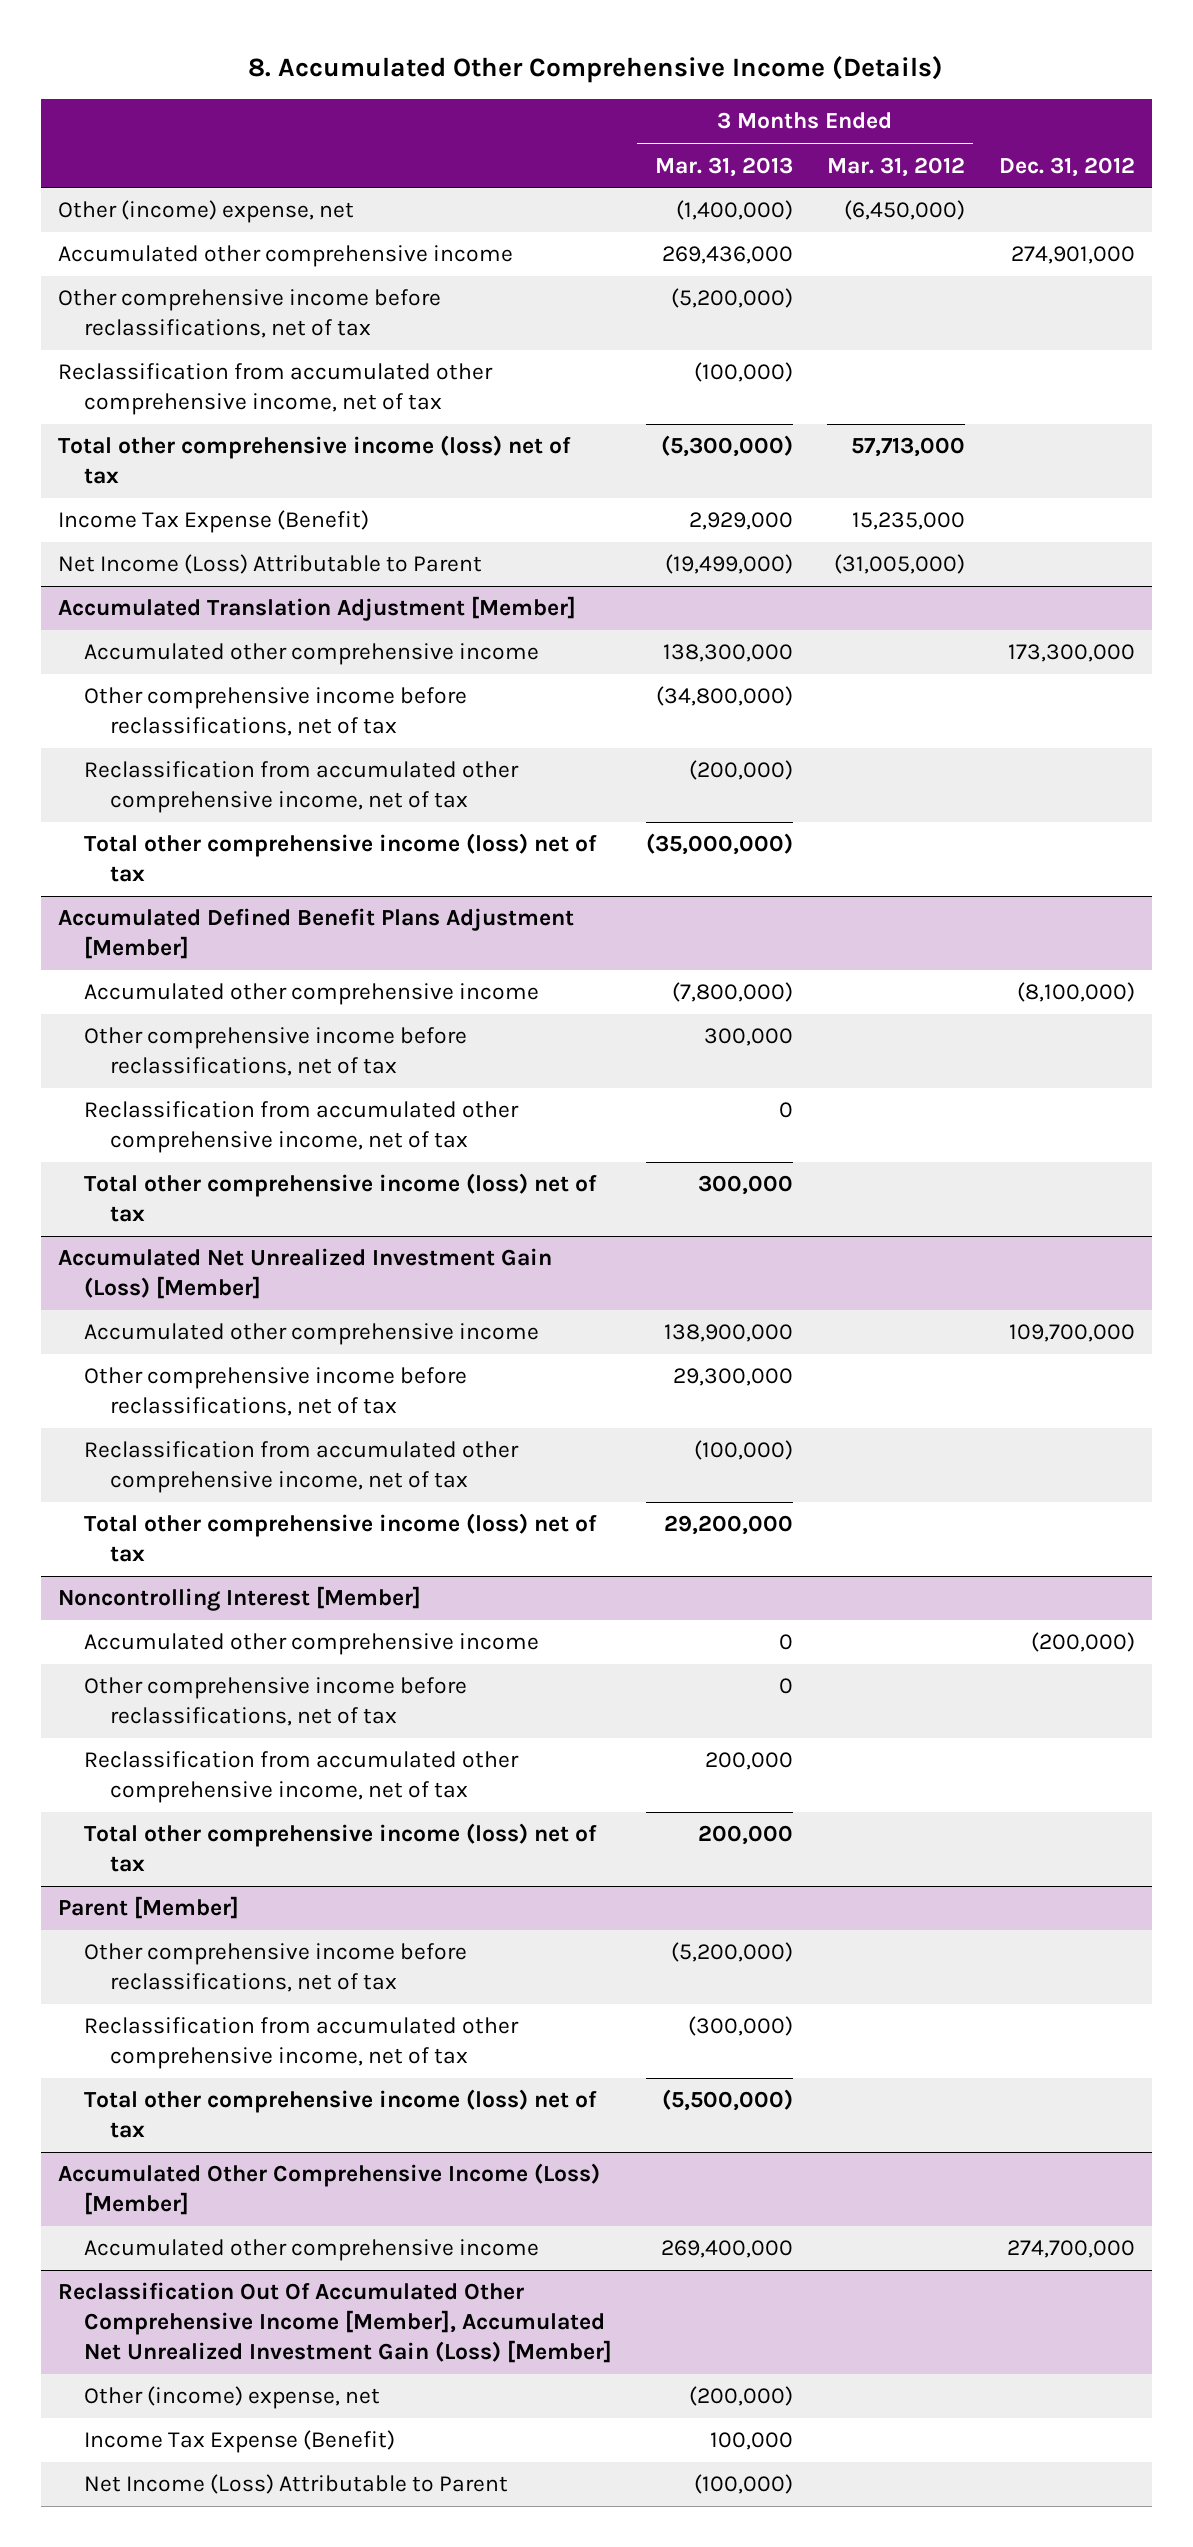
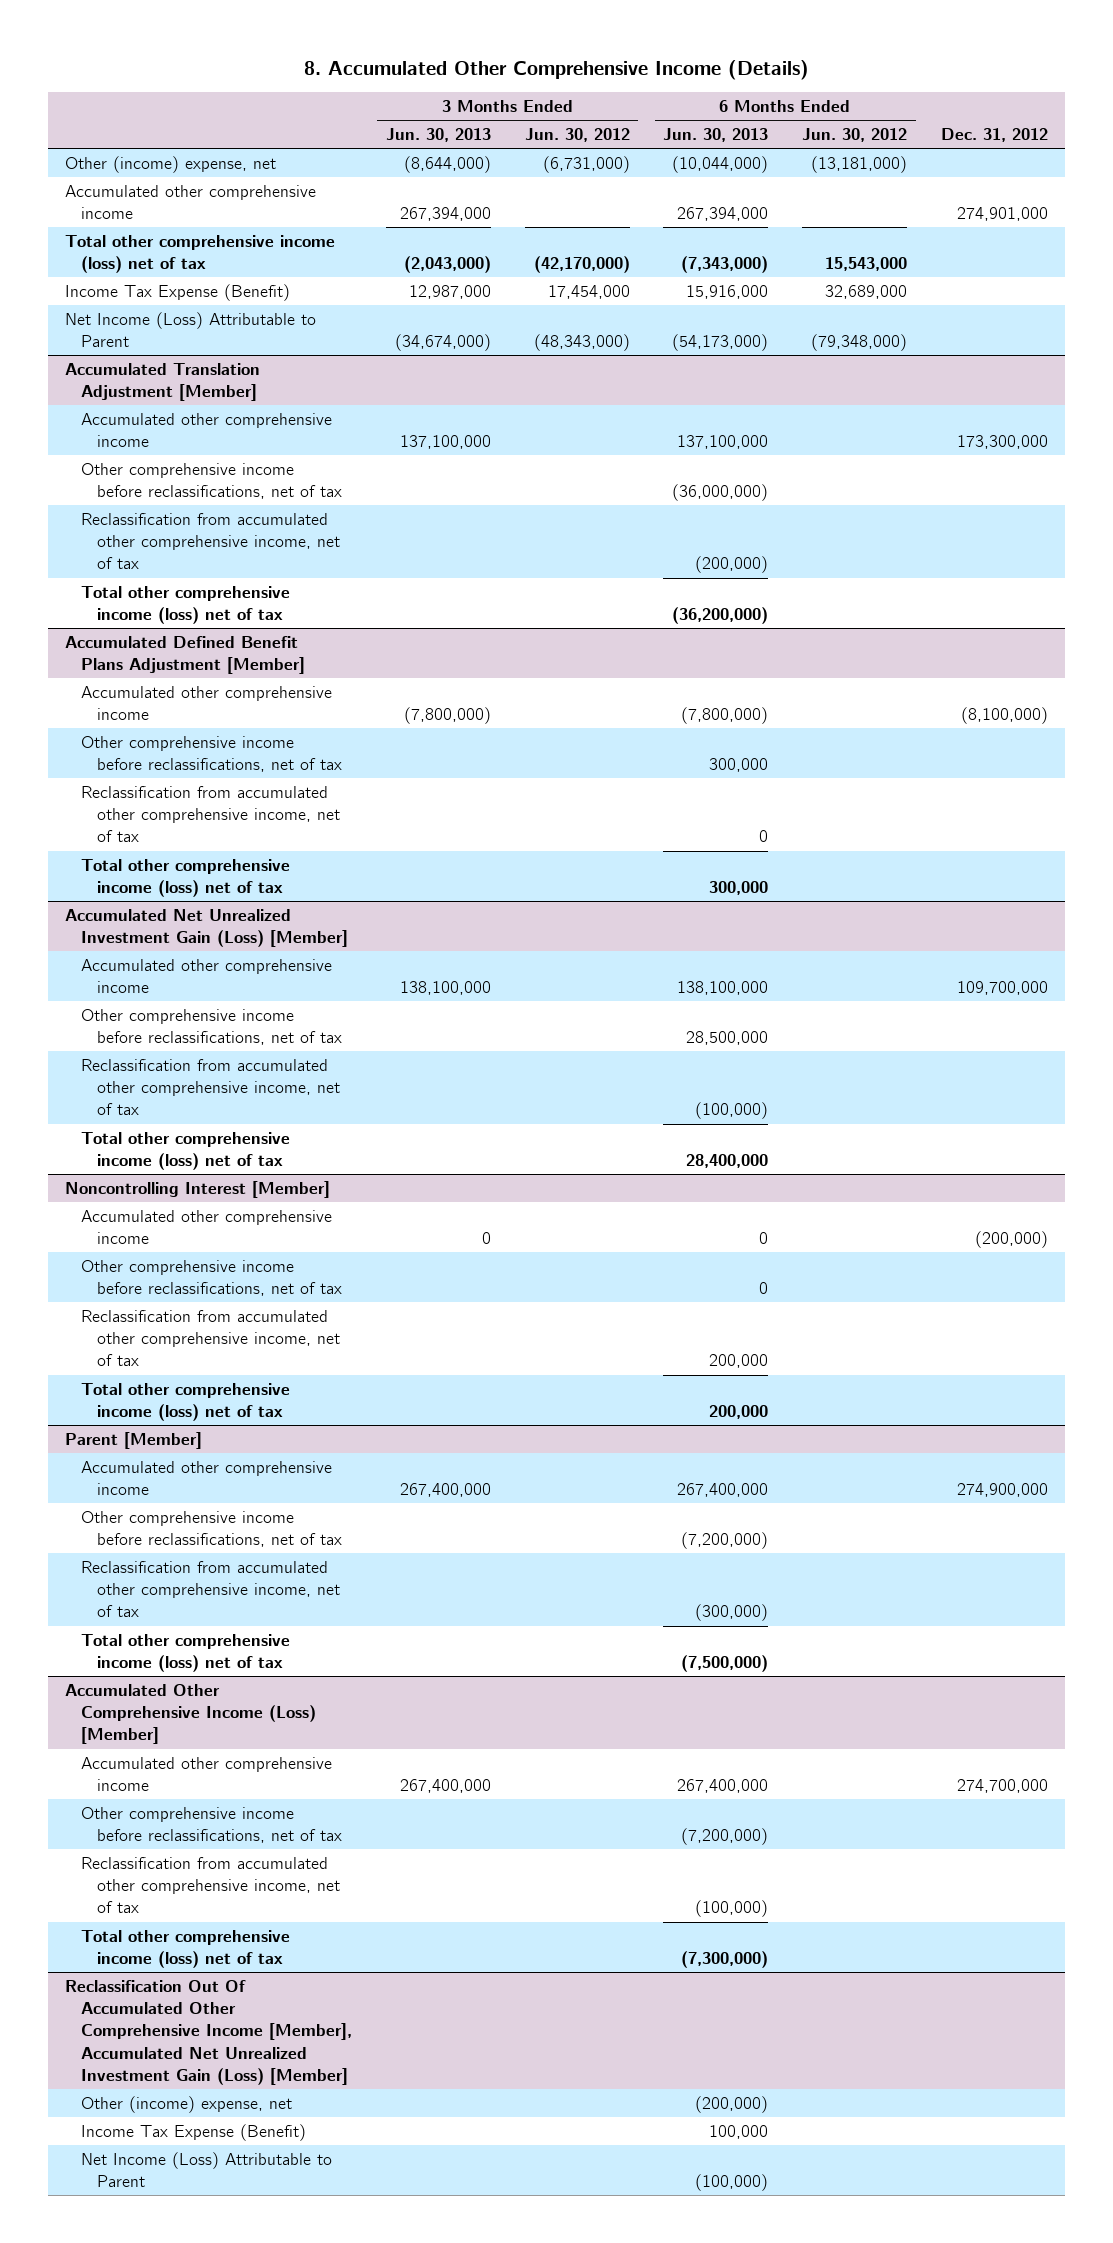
- | 3 Months Ended Mar. 31, 2013 | 3 Months Ended Mar. 31, 2012 | Dec. 31, 2012
+ | 3 Months Ended Jun. 30, 2013 | 3 Months Ended Jun. 30, 2012 | 6 Months Ended Jun. 30, 2013 | 6 Months Ended Jun. 30, 2012 | Dec. 31, 2012
- Other comprehensive income before reclassifications, net of tax | (5,200,000) | |
- Reclassification from accumulated other comprehensive income, net of tax | (100,000) | |
@ Parent [Member]
+ Accumulated other comprehensive income | 267,400,000 | | 267,400,000 | | 274,900,000
@ Accumulated Other Comprehensive Income (Loss) [Member]
+ Other comprehensive income before reclassifications, net of tax | | | (7,200,000) | |
+ Reclassification from accumulated other comprehensive income, net of tax | | | (100,000) | |
+ Total other comprehensive income (loss) net of tax | | | (7,300,000) | |

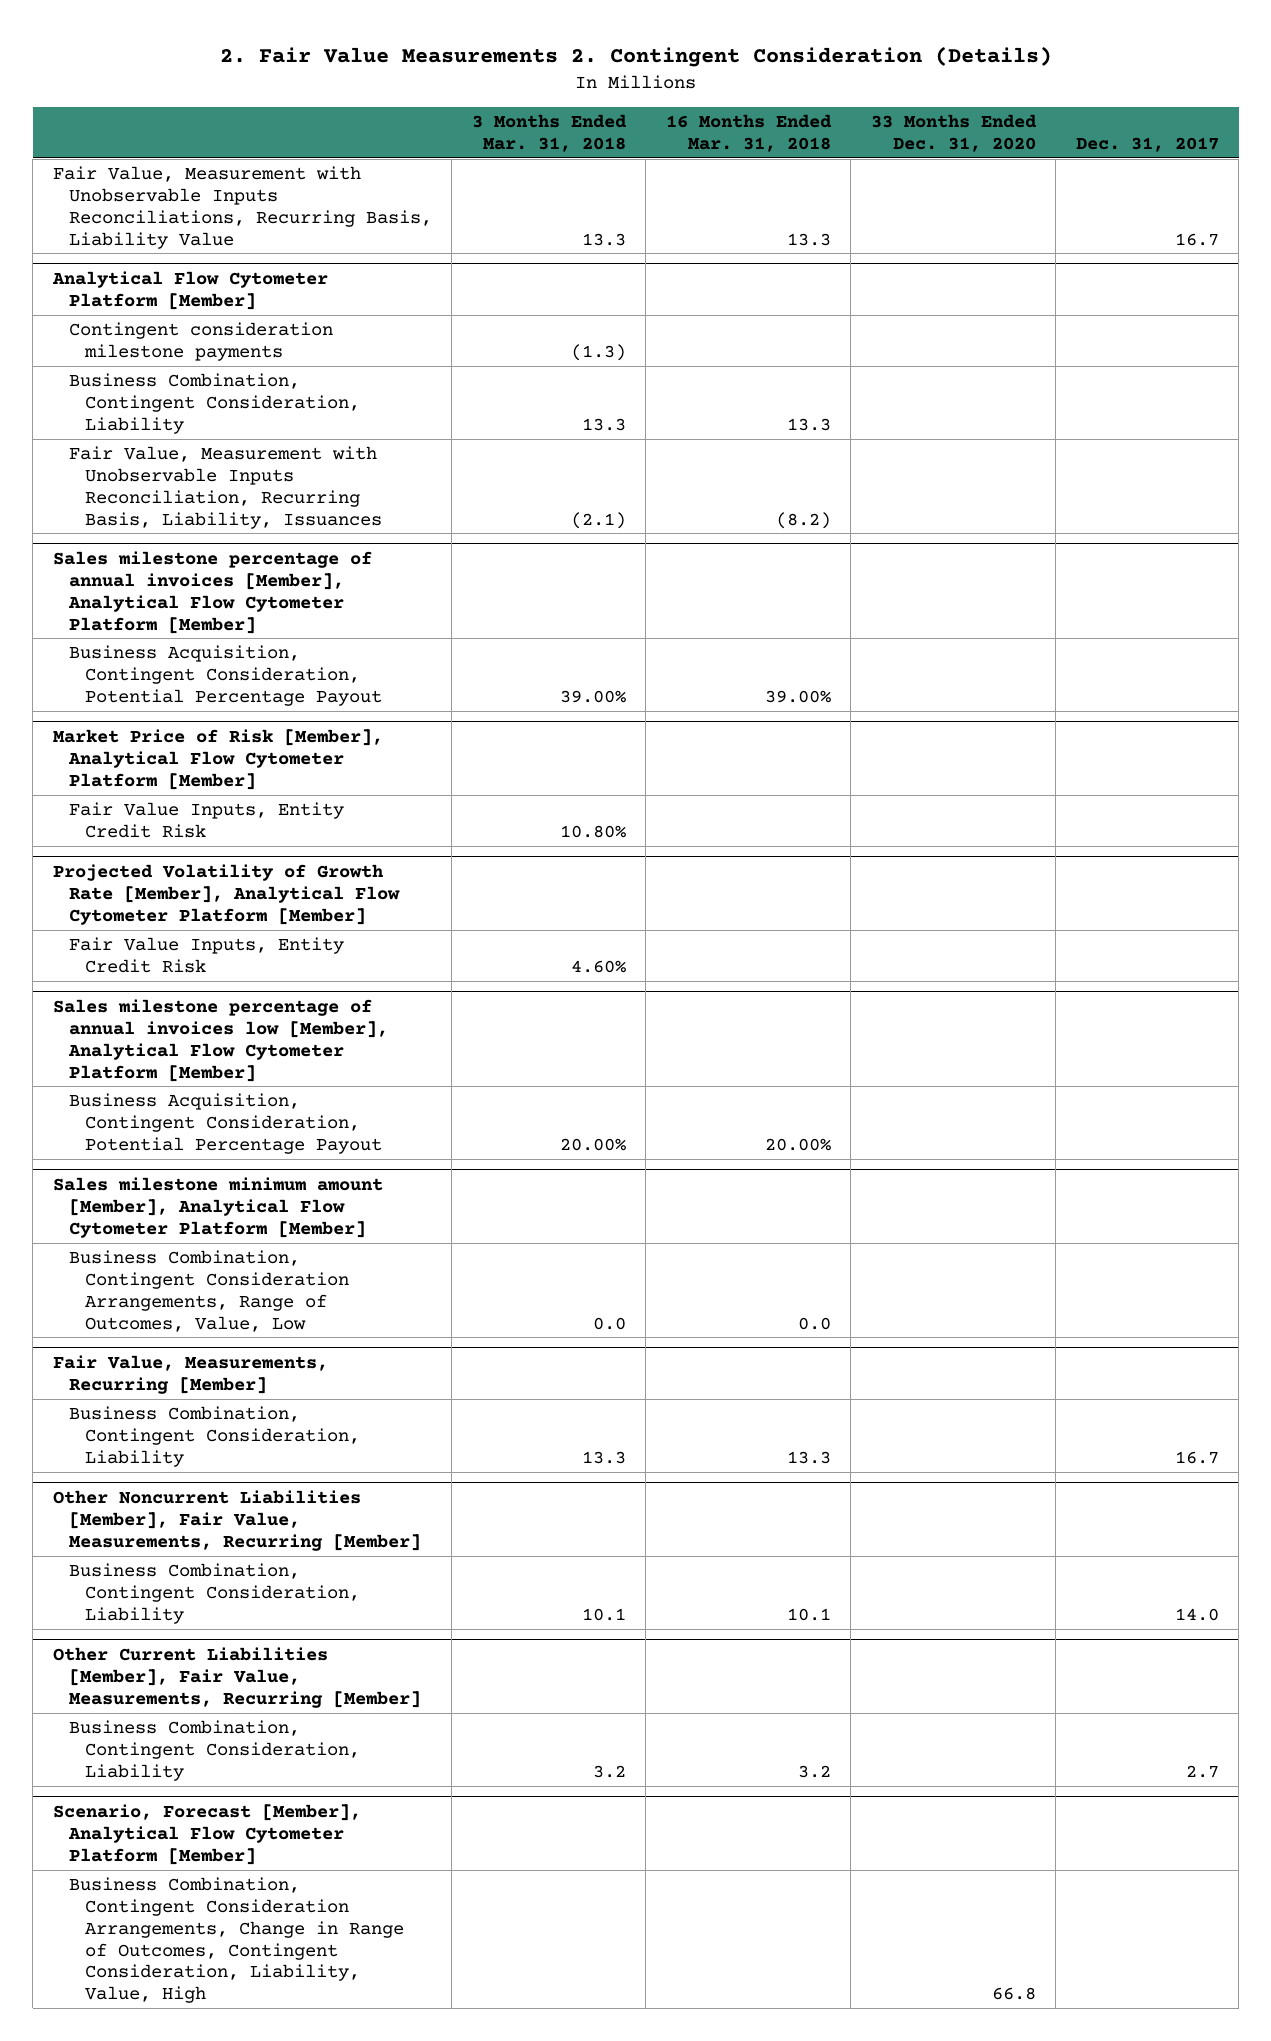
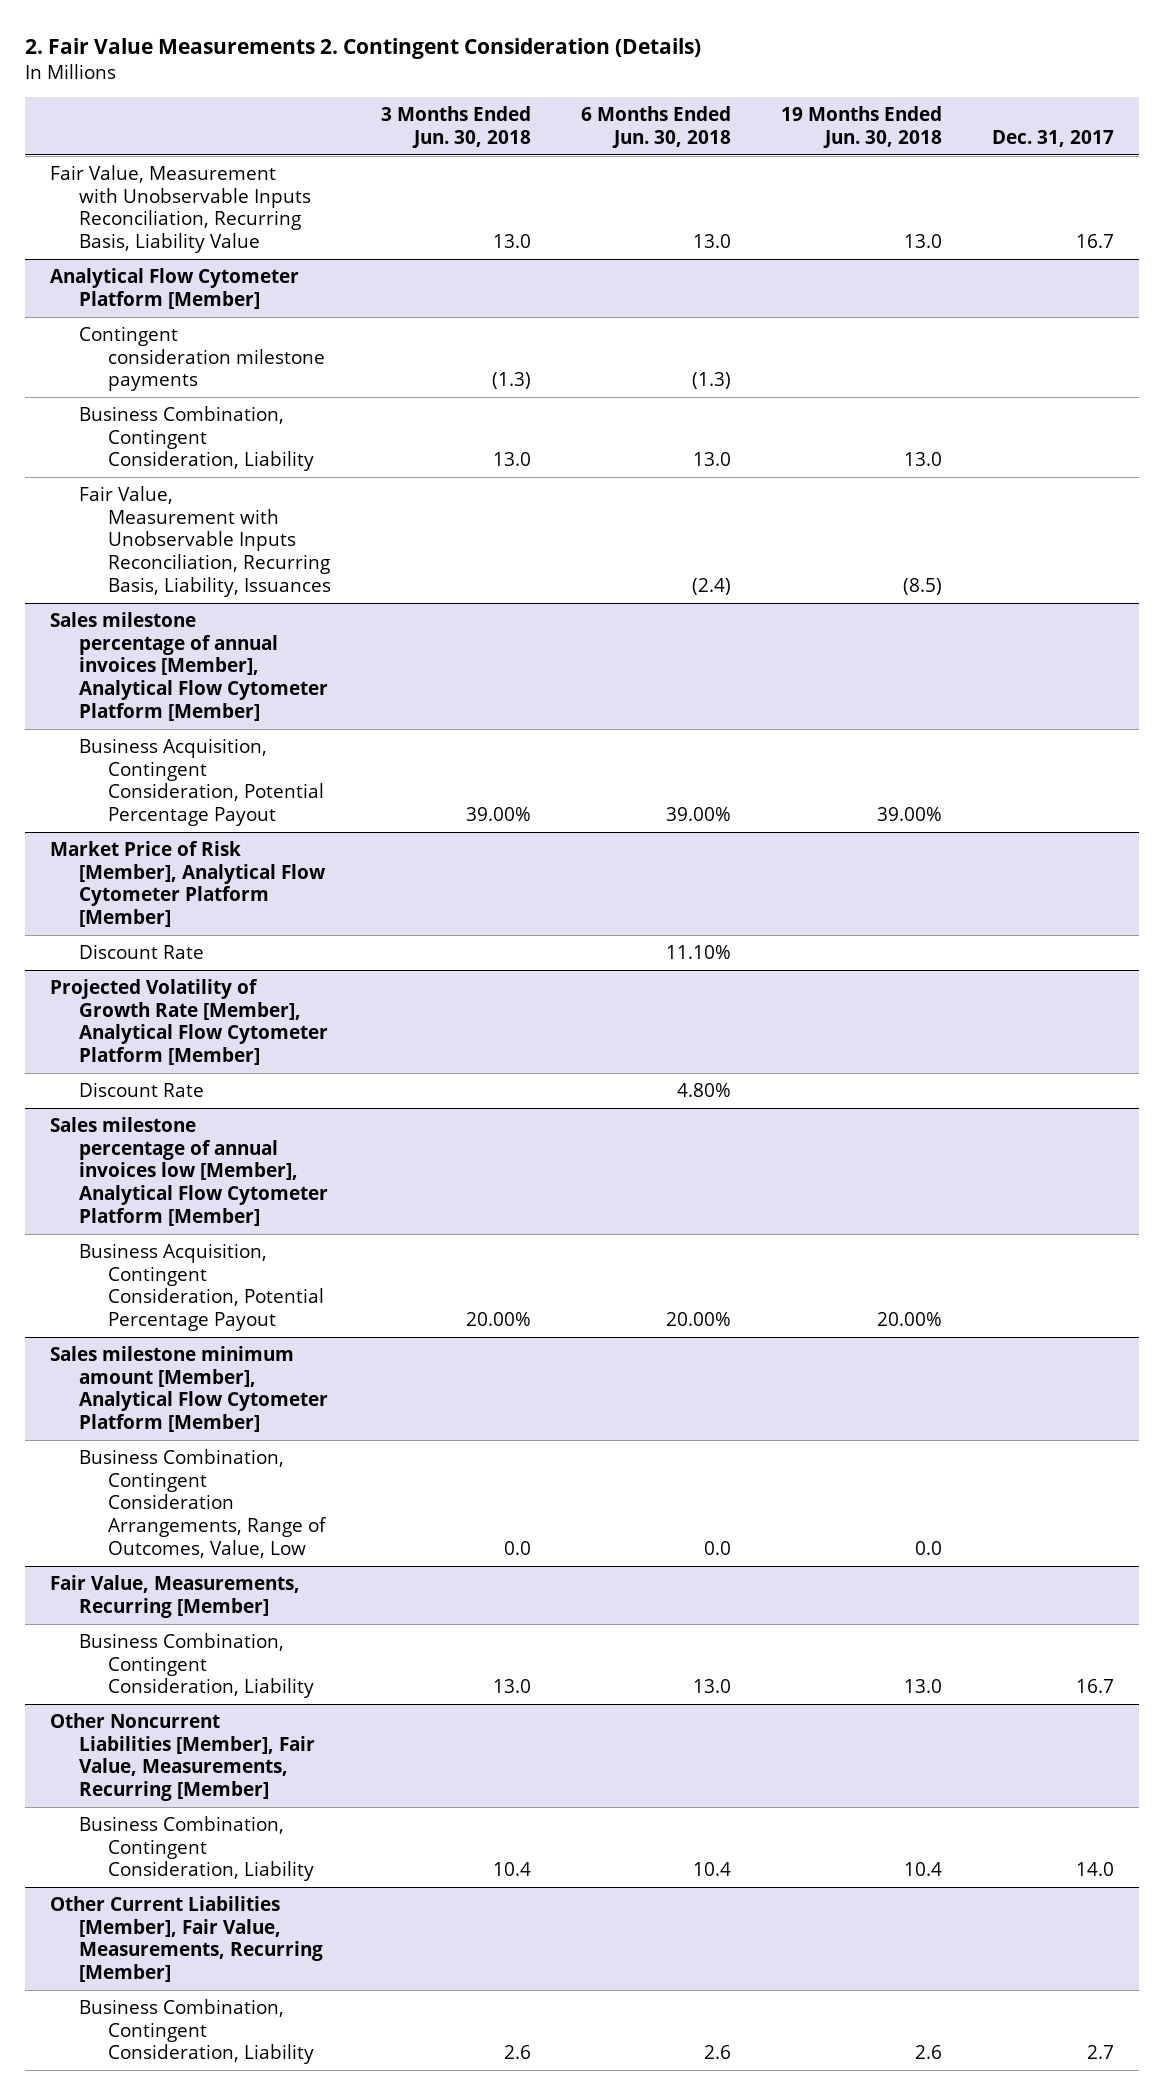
- | 3 Months Ended Mar. 31, 2018 | 16 Months Ended Mar. 31, 2018 | 33 Months Ended Dec. 31, 2020 | Dec. 31, 2017
+ | 3 Months Ended Jun. 30, 2018 | 6 Months Ended Jun. 30, 2018 | 19 Months Ended Jun. 30, 2018 | Dec. 31, 2017
- Fair Value, Measurement with Unobservable Inputs Reconciliations, Recurring Basis, Liability Value | 13.3 | 13.3 | | 16.7
+ Fair Value, Measurement with Unobservable Inputs Reconciliation, Recurring Basis, Liability Value | 13.0 | 13.0 | 13.0 | 16.7
@ Market Price of Risk [Member], Analytical Flow Cytometer Platform [Member]
- Fair Value Inputs, Entity Credit Risk | 10.80% | | |
+ Discount Rate | | 11.10% | |
@ Projected Volatility of Growth Rate [Member], Analytical Flow Cytometer Platform [Member]
- Fair Value Inputs, Entity Credit Risk | 4.60% | | |
+ Discount Rate | | 4.80% | |
- Scenario, Forecast [Member], Analytical Flow Cytometer Platform [Member]
- Business Combination, Contingent Consideration Arrangements, Change in Range of Outcomes, Contingent Consideration, Liability, Value, High | | | 66.8 |

